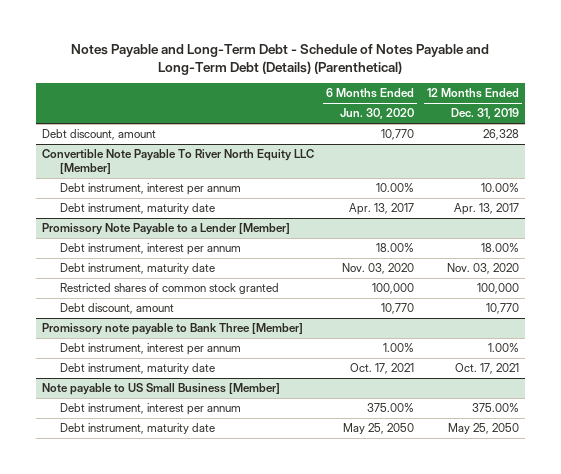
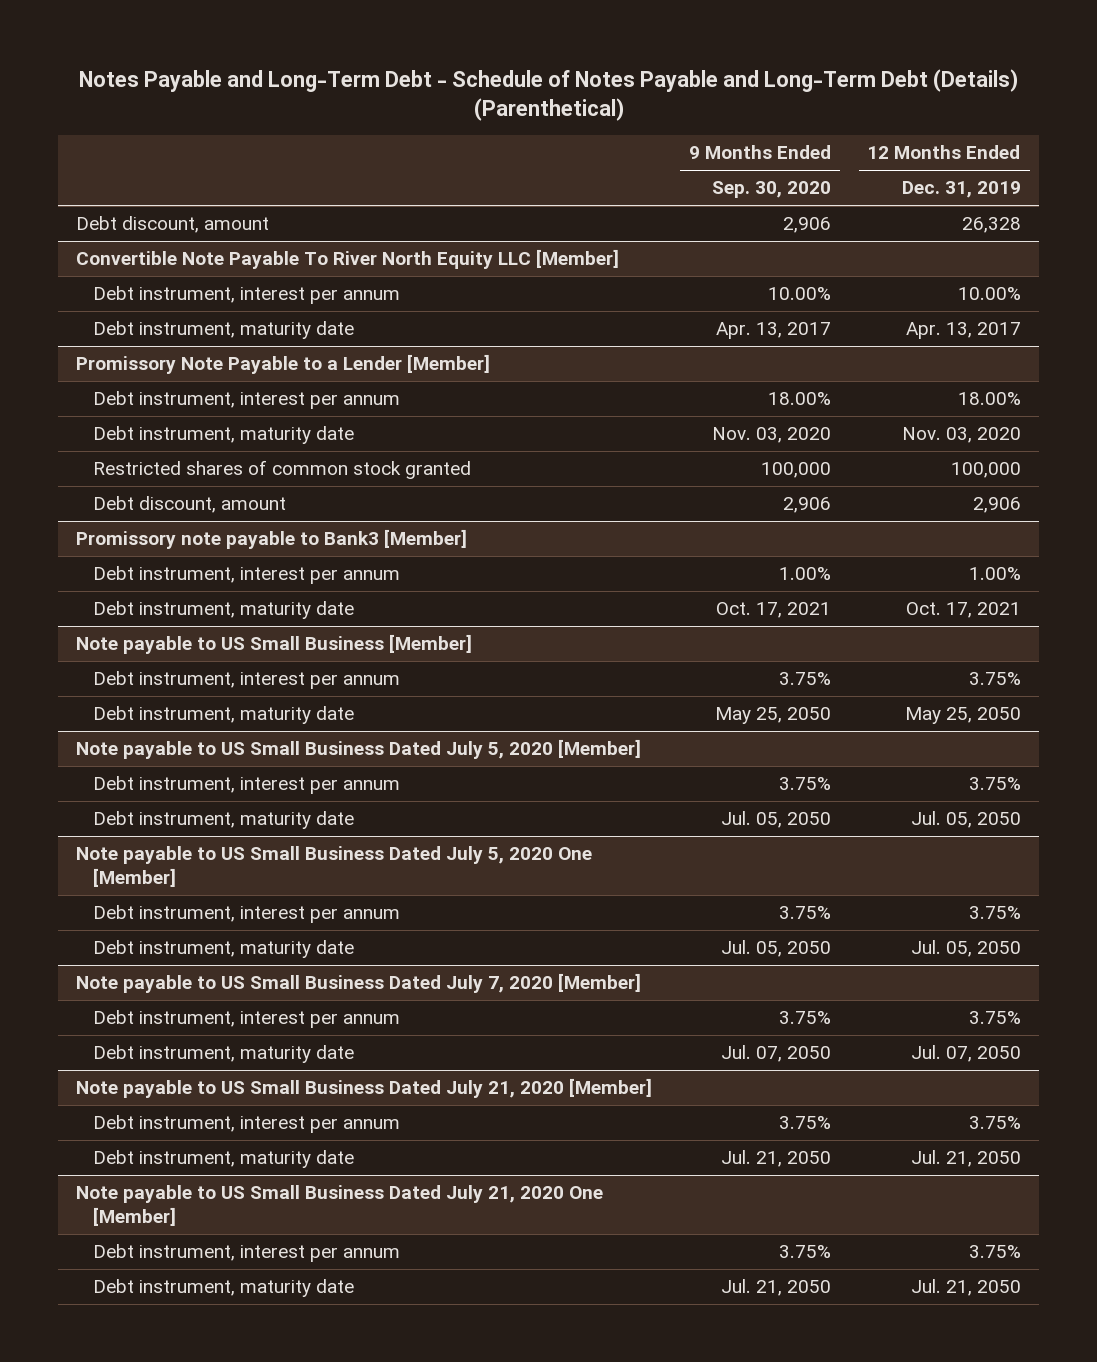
- | 6 Months Ended Jun. 30, 2020 | 12 Months Ended Dec. 31, 2019
+ | 9 Months Ended Sep. 30, 2020 | 12 Months Ended Dec. 31, 2019
@ Promissory Note Payable to a Lender [Member]
- Debt discount, amount | 10,770 | 10,770
- Promissory note payable to Bank Three [Member]
@ Promissory Note Payable to a Lender [Member]
+ Debt discount, amount | 2,906 | 2,906
+ Promissory note payable to Bank3 [Member]
@ Note payable to US Small Business [Member]
- Debt instrument, interest per annum | 375.00% | 375.00%
+ Debt instrument, interest per annum | 3.75% | 3.75%
+ Note payable to US Small Business Dated July 5, 2020 [Member]
+ Debt instrument, interest per annum | 3.75% | 3.75%
+ Debt instrument, maturity date | Jul. 05, 2050 | Jul. 05, 2050
+ Note payable to US Small Business Dated July 5, 2020 One [Member]
+ Debt instrument, interest per annum | 3.75% | 3.75%
+ Debt instrument, maturity date | Jul. 05, 2050 | Jul. 05, 2050
+ Note payable to US Small Business Dated July 7, 2020 [Member]
+ Debt instrument, interest per annum | 3.75% | 3.75%
+ Debt instrument, maturity date | Jul. 07, 2050 | Jul. 07, 2050
+ Note payable to US Small Business Dated July 21, 2020 [Member]
+ Debt instrument, interest per annum | 3.75% | 3.75%
+ Debt instrument, maturity date | Jul. 21, 2050 | Jul. 21, 2050
+ Note payable to US Small Business Dated July 21, 2020 One [Member]
+ Debt instrument, interest per annum | 3.75% | 3.75%
+ Debt instrument, maturity date | Jul. 21, 2050 | Jul. 21, 2050

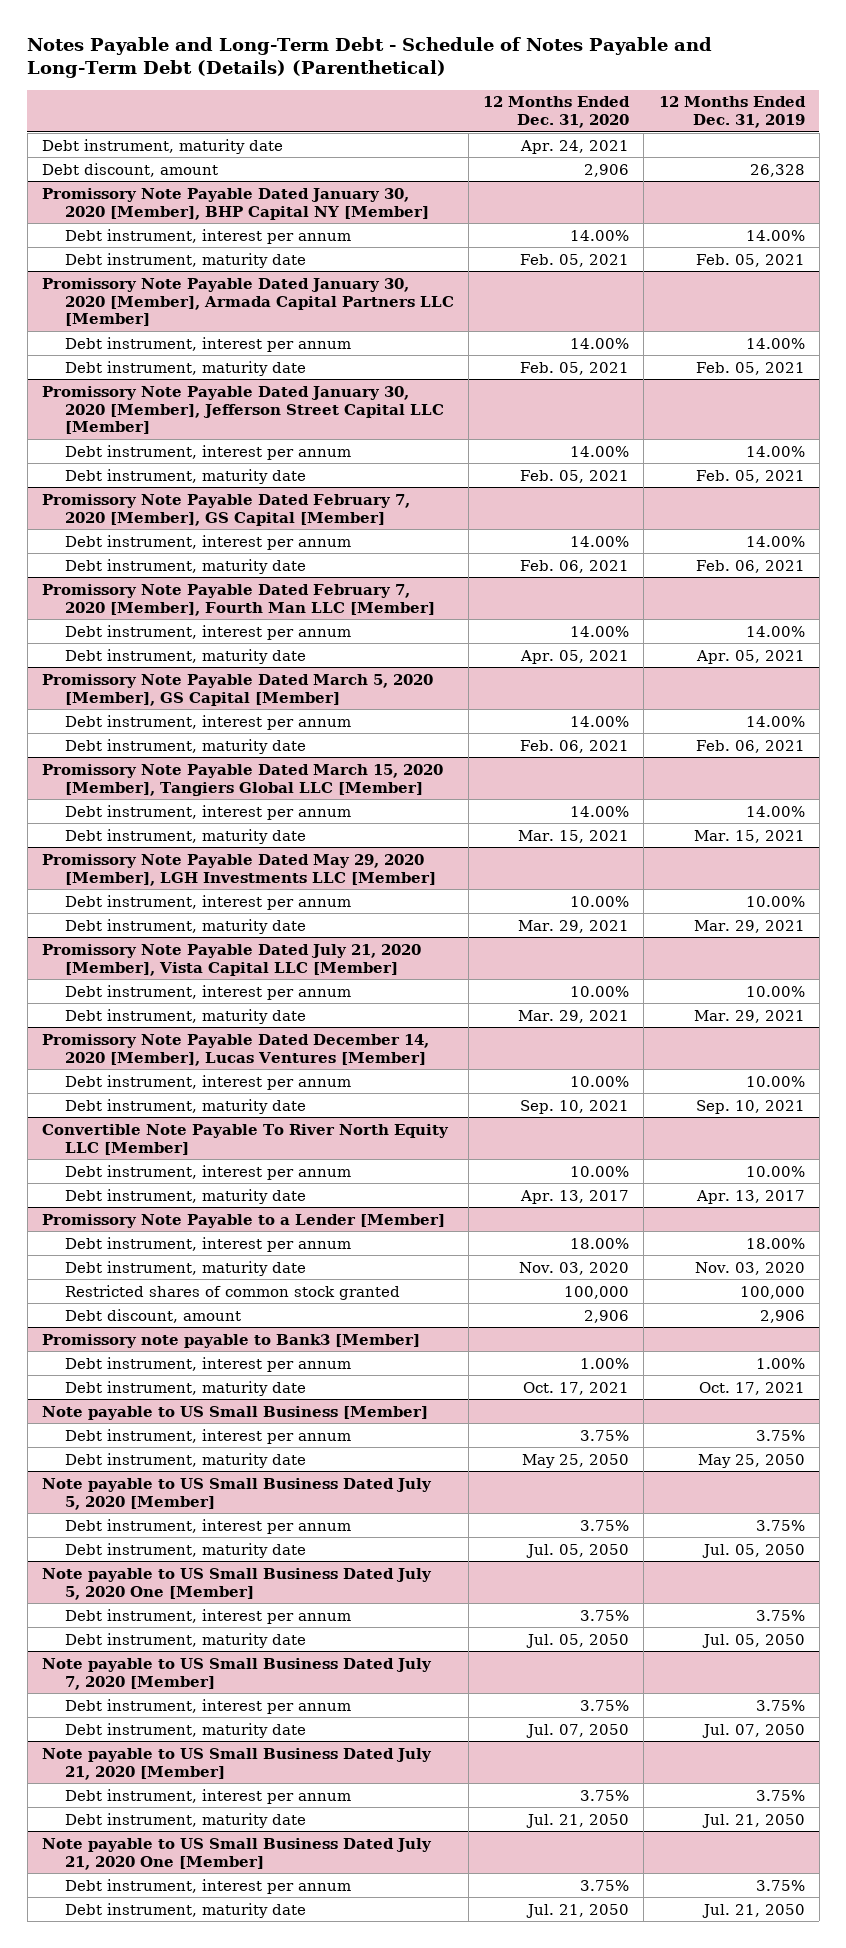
- | 9 Months Ended Sep. 30, 2020 | 12 Months Ended Dec. 31, 2019
+ | 12 Months Ended Dec. 31, 2020 | 12 Months Ended Dec. 31, 2019
+ Debt instrument, maturity date | Apr. 24, 2021 |
+ Promissory Note Payable Dated January 30, 2020 [Member], BHP Capital NY [Member]
+ Debt instrument, interest per annum | 14.00% | 14.00%
+ Debt instrument, maturity date | Feb. 05, 2021 | Feb. 05, 2021
+ Promissory Note Payable Dated January 30, 2020 [Member], Armada Capital Partners LLC [Member]
+ Debt instrument, interest per annum | 14.00% | 14.00%
+ Debt instrument, maturity date | Feb. 05, 2021 | Feb. 05, 2021
+ Promissory Note Payable Dated January 30, 2020 [Member], Jefferson Street Capital LLC [Member]
+ Debt instrument, interest per annum | 14.00% | 14.00%
+ Debt instrument, maturity date | Feb. 05, 2021 | Feb. 05, 2021
+ Promissory Note Payable Dated February 7, 2020 [Member], GS Capital [Member]
+ Debt instrument, interest per annum | 14.00% | 14.00%
+ Debt instrument, maturity date | Feb. 06, 2021 | Feb. 06, 2021
+ Promissory Note Payable Dated February 7, 2020 [Member], Fourth Man LLC [Member]
+ Debt instrument, interest per annum | 14.00% | 14.00%
+ Debt instrument, maturity date | Apr. 05, 2021 | Apr. 05, 2021
+ Promissory Note Payable Dated March 5, 2020 [Member], GS Capital [Member]
+ Debt instrument, interest per annum | 14.00% | 14.00%
+ Debt instrument, maturity date | Feb. 06, 2021 | Feb. 06, 2021
+ Promissory Note Payable Dated March 15, 2020 [Member], Tangiers Global LLC [Member]
+ Debt instrument, interest per annum | 14.00% | 14.00%
+ Debt instrument, maturity date | Mar. 15, 2021 | Mar. 15, 2021
+ Promissory Note Payable Dated May 29, 2020 [Member], LGH Investments LLC [Member]
+ Debt instrument, interest per annum | 10.00% | 10.00%
+ Debt instrument, maturity date | Mar. 29, 2021 | Mar. 29, 2021
+ Promissory Note Payable Dated July 21, 2020 [Member], Vista Capital LLC [Member]
+ Debt instrument, interest per annum | 10.00% | 10.00%
+ Debt instrument, maturity date | Mar. 29, 2021 | Mar. 29, 2021
+ Promissory Note Payable Dated December 14, 2020 [Member], Lucas Ventures [Member]
+ Debt instrument, interest per annum | 10.00% | 10.00%
+ Debt instrument, maturity date | Sep. 10, 2021 | Sep. 10, 2021

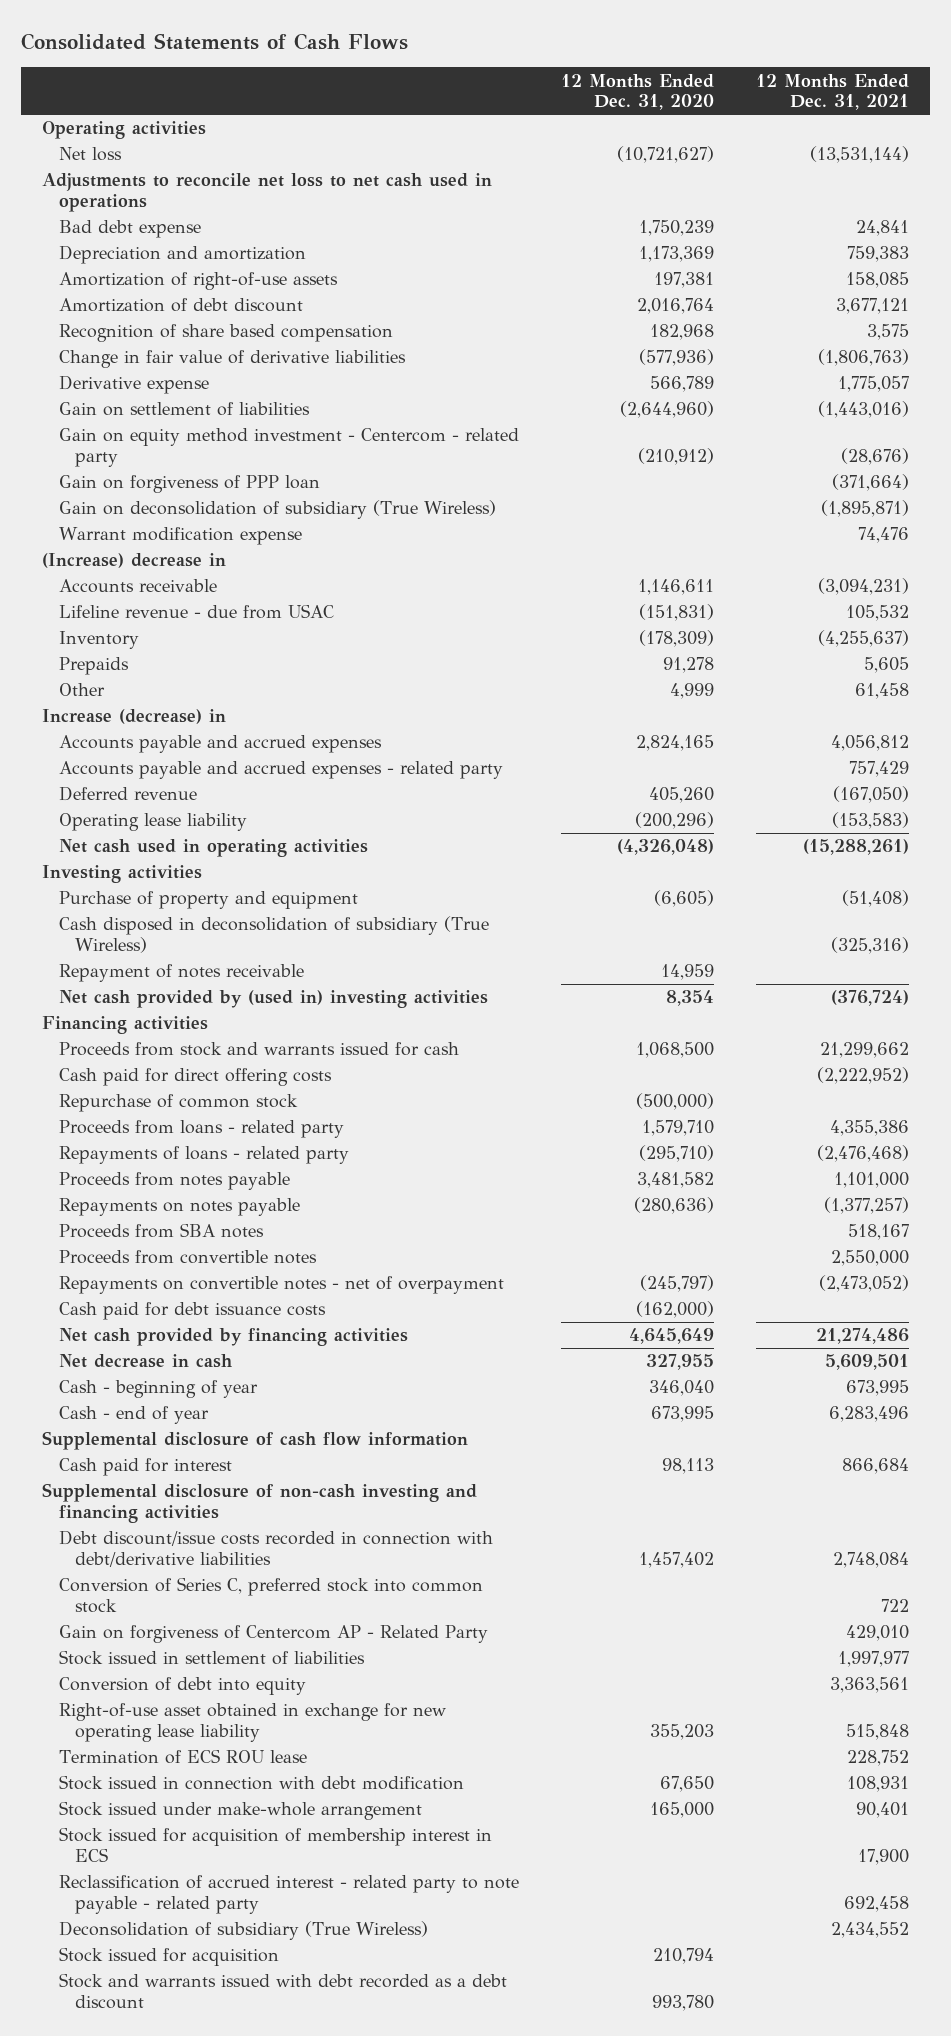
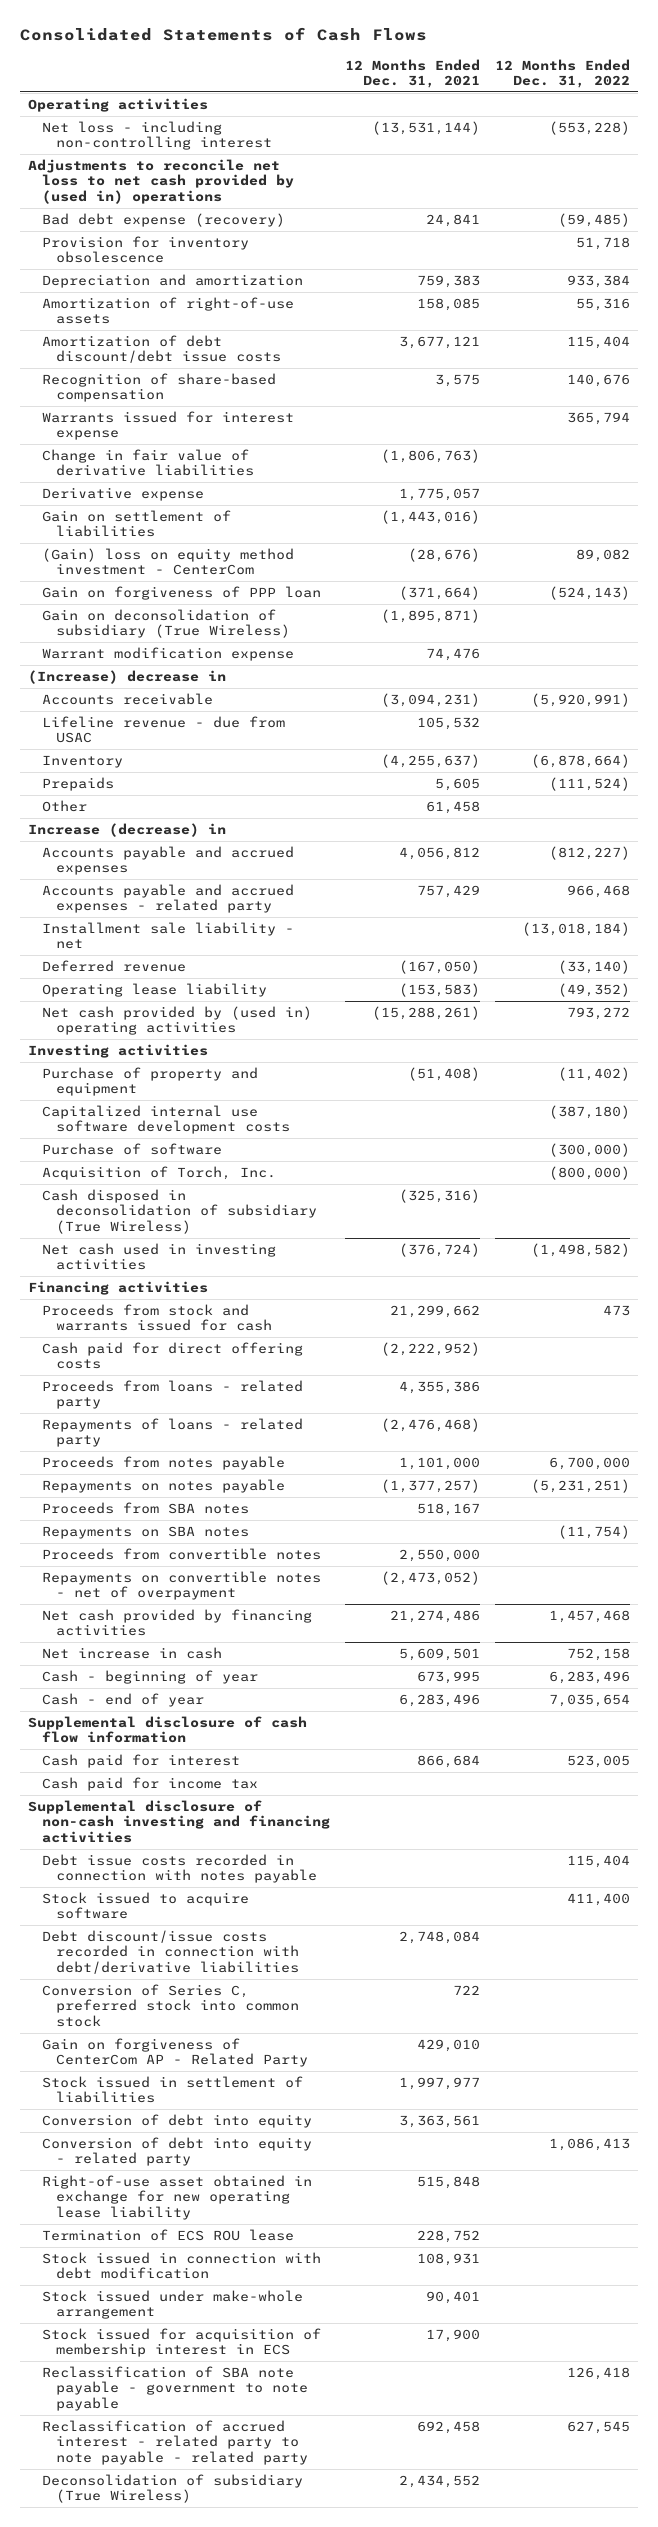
- | 12 Months Ended Dec. 31, 2020 | 12 Months Ended Dec. 31, 2021
+ | 12 Months Ended Dec. 31, 2021 | 12 Months Ended Dec. 31, 2022
- Net loss | (10,721,627) | (13,531,144)
- Adjustments to reconcile net loss to net cash used in operations
- Bad debt expense | 1,750,239 | 24,841
+ Net loss - including non-controlling interest | (13,531,144) | (553,228)
+ Adjustments to reconcile net loss to net cash provided by (used in) operations
+ Bad debt expense (recovery) | 24,841 | (59,485)
+ Provision for inventory obsolescence | | 51,718
- Amortization of debt discount | 2,016,764 | 3,677,121
- Recognition of share based compensation | 182,968 | 3,575
+ Amortization of debt discount/debt issue costs | 3,677,121 | 115,404
+ Recognition of share-based compensation | 3,575 | 140,676
+ Warrants issued for interest expense | | 365,794
- Gain on equity method investment - Centercom - related party | (210,912) | (28,676)
+ (Gain) loss on equity method investment - CenterCom | (28,676) | 89,082
+ Installment sale liability - net | | (13,018,184)
- Net cash used in operating activities | (4,326,048) | (15,288,261)
+ Net cash provided by (used in) operating activities | (15,288,261) | 793,272
+ Capitalized internal use software development costs | | (387,180)
+ Purchase of software | | (300,000)
+ Acquisition of Torch, Inc. | | (800,000)
- Repayment of notes receivable | 14,959 |
- Net cash provided by (used in) investing activities | 8,354 | (376,724)
+ Net cash used in investing activities | (376,724) | (1,498,582)
- Repurchase of common stock | (500,000) |
+ Repayments on SBA notes | | (11,754)
- Cash paid for debt issuance costs | (162,000) |
- Net decrease in cash | 327,955 | 5,609,501
+ Net increase in cash | 5,609,501 | 752,158
+ Cash paid for income tax
+ Debt issue costs recorded in connection with notes payable | | 115,404
+ Stock issued to acquire software | | 411,400
- Gain on forgiveness of Centercom AP - Related Party | | 429,010
+ Gain on forgiveness of CenterCom AP - Related Party | 429,010 |
+ Conversion of debt into equity - related party | | 1,086,413
+ Reclassification of SBA note payable - government to note payable | | 126,418
- Stock issued for acquisition | 210,794 |
- Stock and warrants issued with debt recorded as a debt discount | 993,780 |

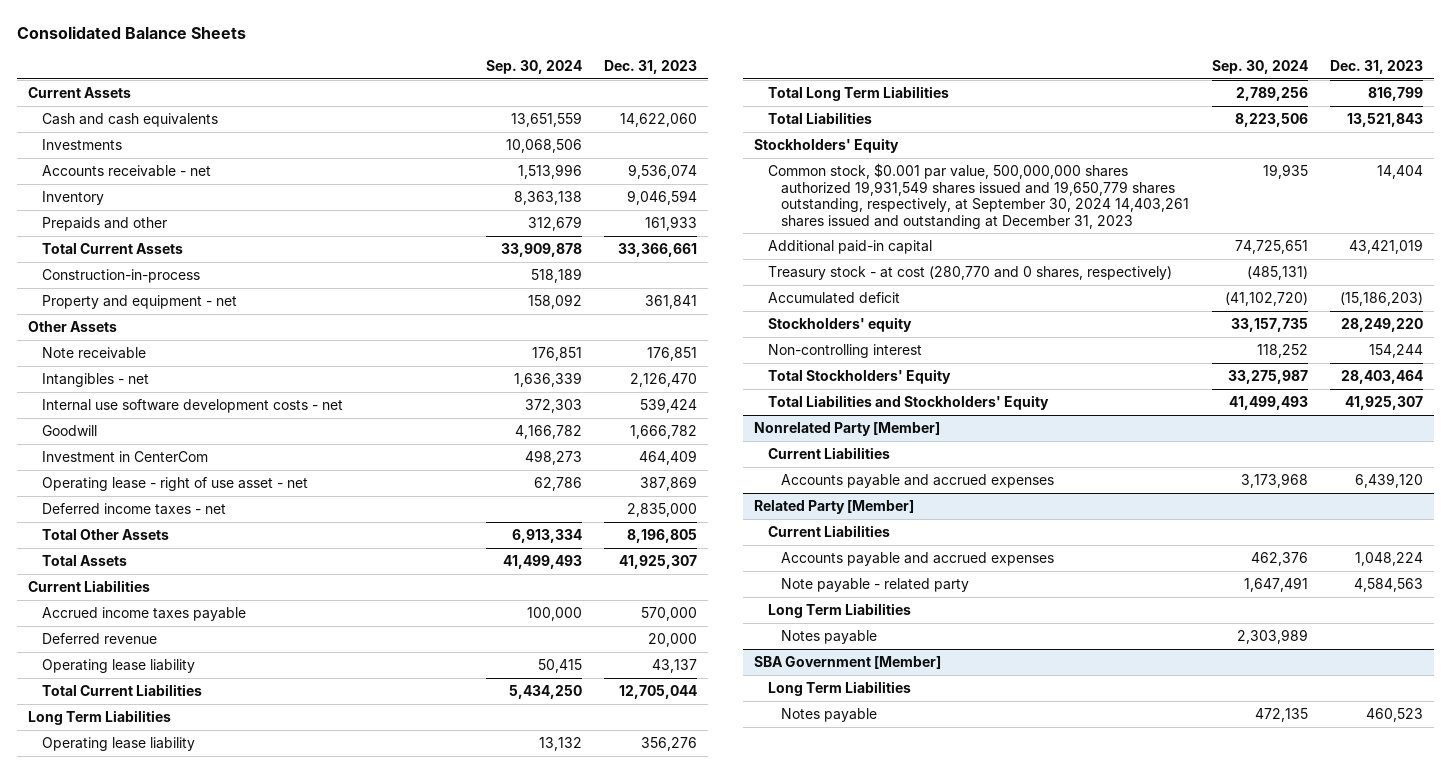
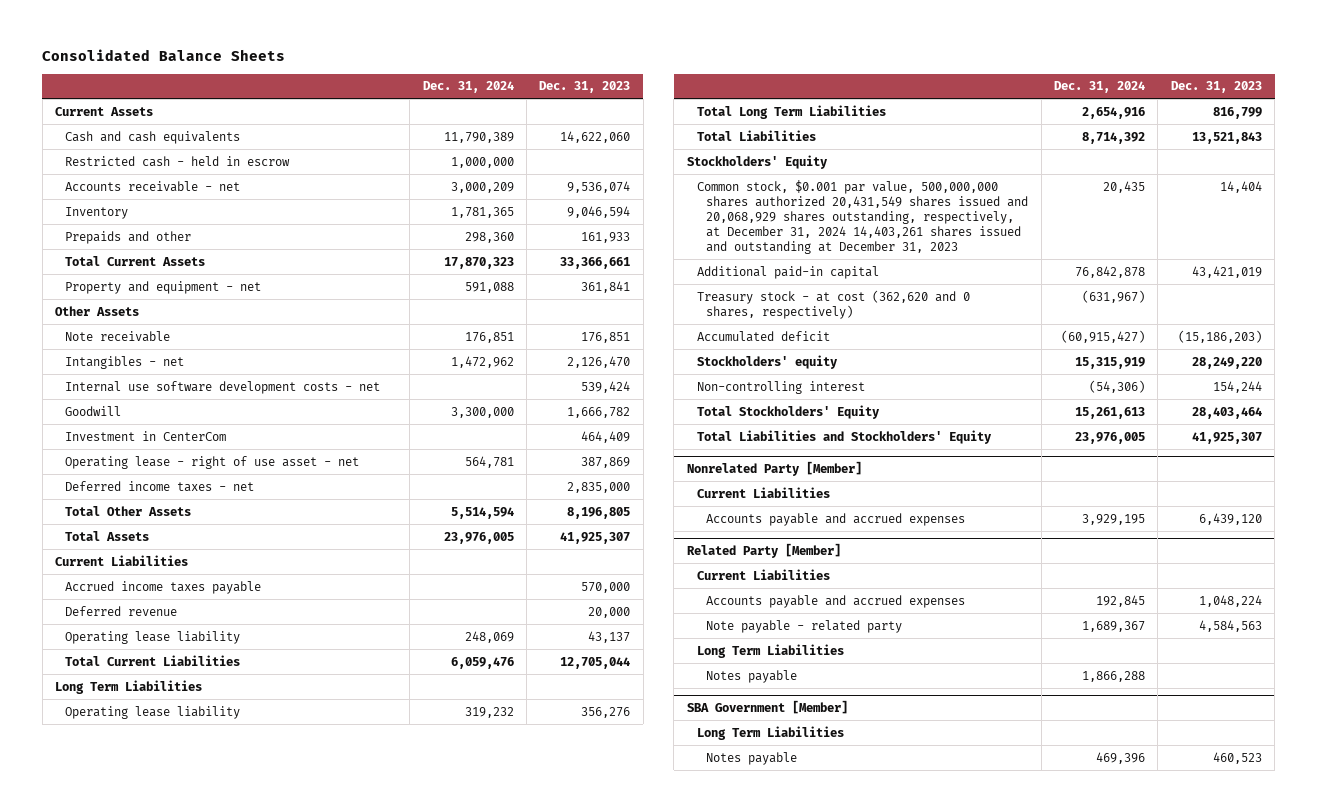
- | Sep. 30, 2024 | Dec. 31, 2023
+ | Dec. 31, 2024 | Dec. 31, 2023
- Investments | 10,068,506 |
+ Restricted cash - held in escrow | 1,000,000 |
- Construction-in-process | 518,189 |
- Common stock, $0.001 par value, 500,000,000 shares authorized 19,931,549 shares issued and 19,650,779 shares outstanding, respectively, at September 30, 2024 14,403,261 shares issued and outstanding at December 31, 2023 | 19,935 | 14,404
+ Common stock, $0.001 par value, 500,000,000 shares authorized 20,431,549 shares issued and 20,068,929 shares outstanding, respectively, at December 31, 2024 14,403,261 shares issued and outstanding at December 31, 2023 | 20,435 | 14,404
- Treasury stock - at cost (280,770 and 0 shares, respectively) | (485,131) |
+ Treasury stock - at cost (362,620 and 0 shares, respectively) | (631,967) |

